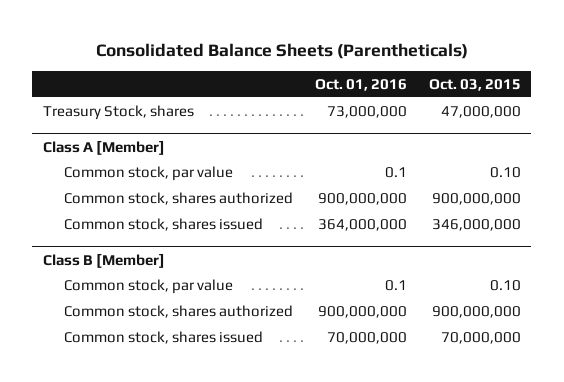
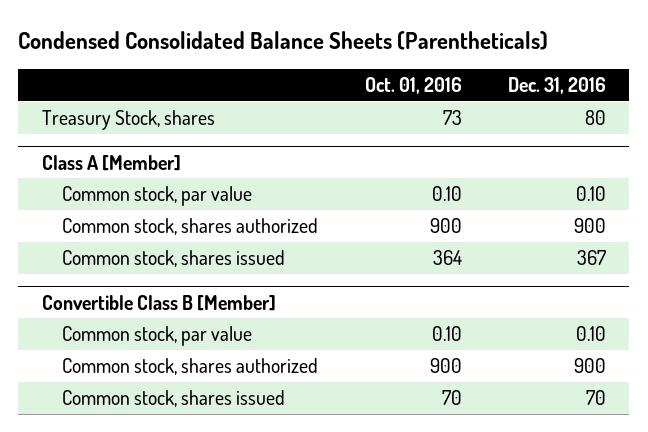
- Consolidated Balance Sheets (Parentheticals)
+ Condensed Consolidated Balance Sheets (Parentheticals)
- | Oct. 01, 2016 | Oct. 03, 2015
+ | Oct. 01, 2016 | Dec. 31, 2016
- Treasury Stock, shares | 73,000,000 | 47,000,000
+ Treasury Stock, shares | 73 | 80
@ Class A [Member]
- Common stock, par value | 0.1 | 0.10
- Common stock, shares authorized | 900,000,000 | 900,000,000
- Common stock, shares issued | 364,000,000 | 346,000,000
- Class B [Member]
- Common stock, par value | 0.1 | 0.10
- Common stock, shares authorized | 900,000,000 | 900,000,000
- Common stock, shares issued | 70,000,000 | 70,000,000
@ Class A [Member]
+ Common stock, par value | 0.10 | 0.10
+ Common stock, shares authorized | 900 | 900
+ Common stock, shares issued | 364 | 367
+ Convertible Class B [Member]
+ Common stock, par value | 0.10 | 0.10
+ Common stock, shares authorized | 900 | 900
+ Common stock, shares issued | 70 | 70

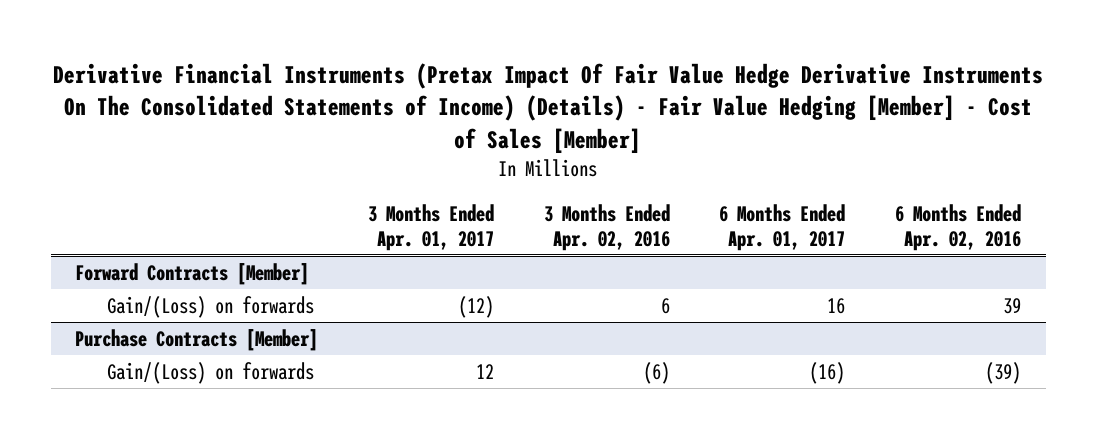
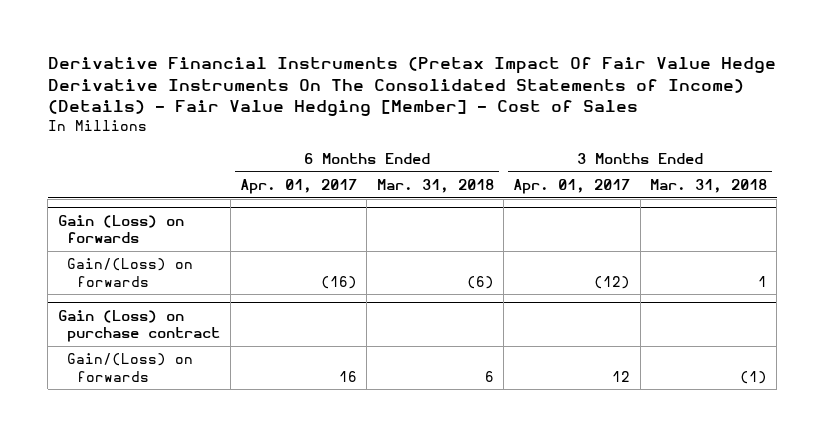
- Derivative Financial Instruments (Pretax Impact Of Fair Value Hedge Derivative Instruments On The Consolidated Statements of Income) (Details) - Fair Value Hedging [Member] - Cost of Sales [Member]
+ Derivative Financial Instruments (Pretax Impact Of Fair Value Hedge Derivative Instruments On The Consolidated Statements of Income) (Details) - Fair Value Hedging [Member] - Cost of Sales
- | 3 Months Ended Apr. 01, 2017 | 3 Months Ended Apr. 02, 2016 | 6 Months Ended Apr. 01, 2017 | 6 Months Ended Apr. 02, 2016
+ | 6 Months Ended Apr. 01, 2017 | 6 Months Ended Mar. 31, 2018 | 3 Months Ended Apr. 01, 2017 | 3 Months Ended Mar. 31, 2018
- Forward Contracts [Member]
- Gain/(Loss) on forwards | (12) | 6 | 16 | 39
- Purchase Contracts [Member]
- Gain/(Loss) on forwards | 12 | (6) | (16) | (39)
+ Gain (Loss) on forwards
+ Gain/(Loss) on forwards | (16) | (6) | (12) | 1
+ Gain (Loss) on purchase contract
+ Gain/(Loss) on forwards | 16 | 6 | 12 | (1)

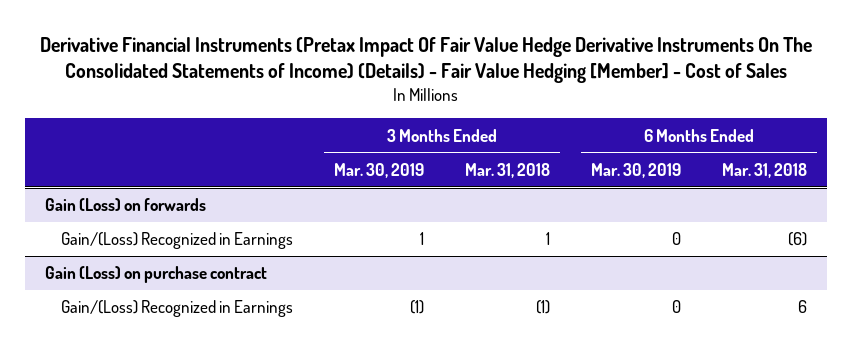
- | 6 Months Ended Apr. 01, 2017 | 6 Months Ended Mar. 31, 2018 | 3 Months Ended Apr. 01, 2017 | 3 Months Ended Mar. 31, 2018
+ | 3 Months Ended Mar. 30, 2019 | 3 Months Ended Mar. 31, 2018 | 6 Months Ended Mar. 30, 2019 | 6 Months Ended Mar. 31, 2018
@ Gain (Loss) on forwards
- Gain/(Loss) on forwards | (16) | (6) | (12) | 1
+ Gain/(Loss) Recognized in Earnings | 1 | 1 | 0 | (6)
@ Gain (Loss) on purchase contract
- Gain/(Loss) on forwards | 16 | 6 | 12 | (1)
+ Gain/(Loss) Recognized in Earnings | (1) | (1) | 0 | 6

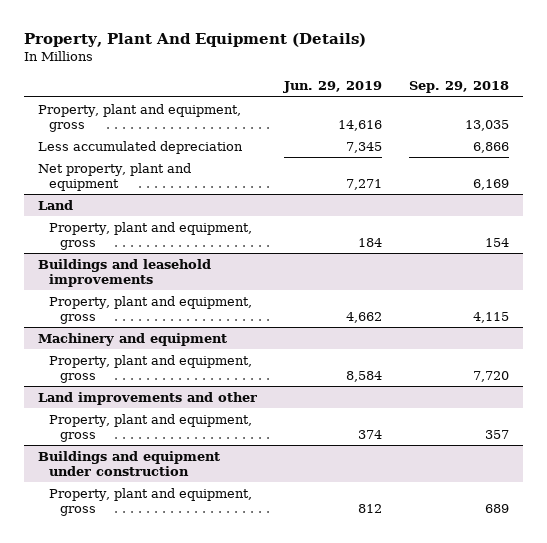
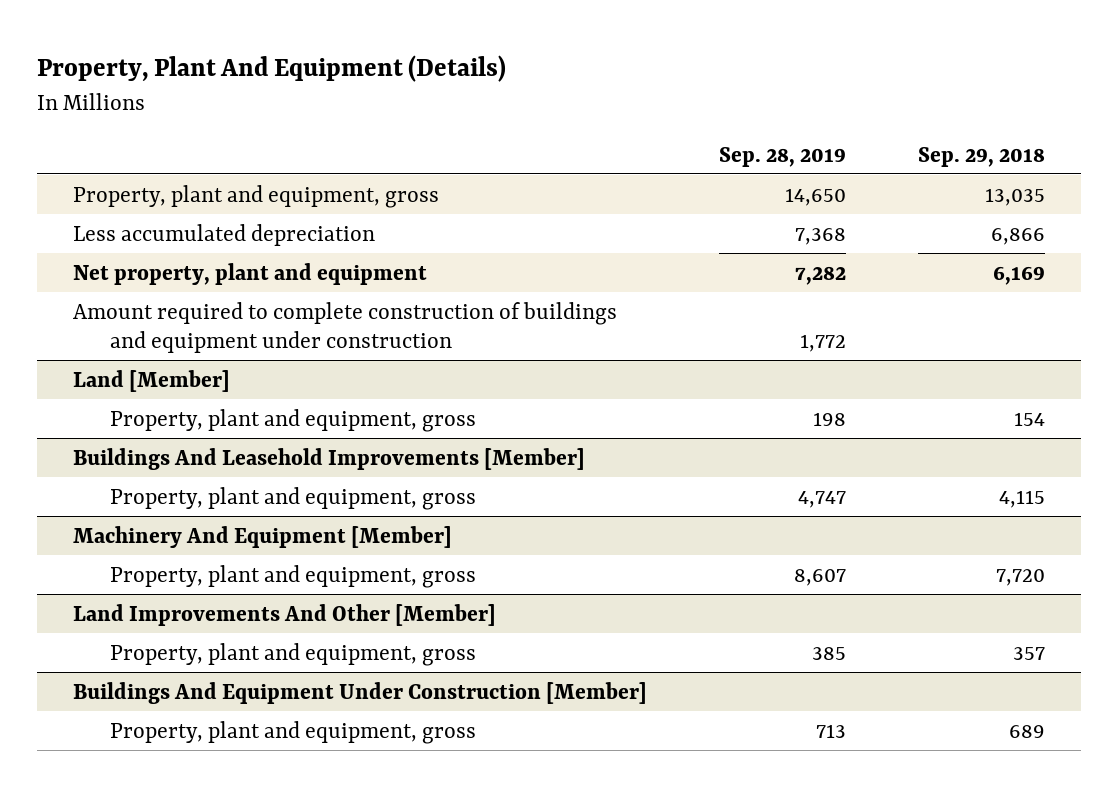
- | Jun. 29, 2019 | Sep. 29, 2018
+ | Sep. 28, 2019 | Sep. 29, 2018
- Land
+ Amount required to complete construction of buildings and equipment under construction | 1,772 |
+ Land [Member]
- Buildings and leasehold improvements
+ Buildings And Leasehold Improvements [Member]
- Machinery and equipment
+ Machinery And Equipment [Member]
- Land improvements and other
+ Land Improvements And Other [Member]
- Buildings and equipment under construction
+ Buildings And Equipment Under Construction [Member]

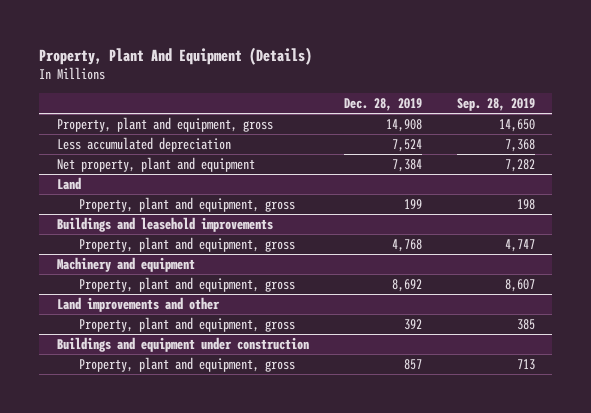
- | Sep. 28, 2019 | Sep. 29, 2018
+ | Dec. 28, 2019 | Sep. 28, 2019
- Amount required to complete construction of buildings and equipment under construction | 1,772 |
- Land [Member]
+ Land
- Buildings And Leasehold Improvements [Member]
+ Buildings and leasehold improvements
- Machinery And Equipment [Member]
+ Machinery and equipment
- Land Improvements And Other [Member]
+ Land improvements and other
- Buildings And Equipment Under Construction [Member]
+ Buildings and equipment under construction

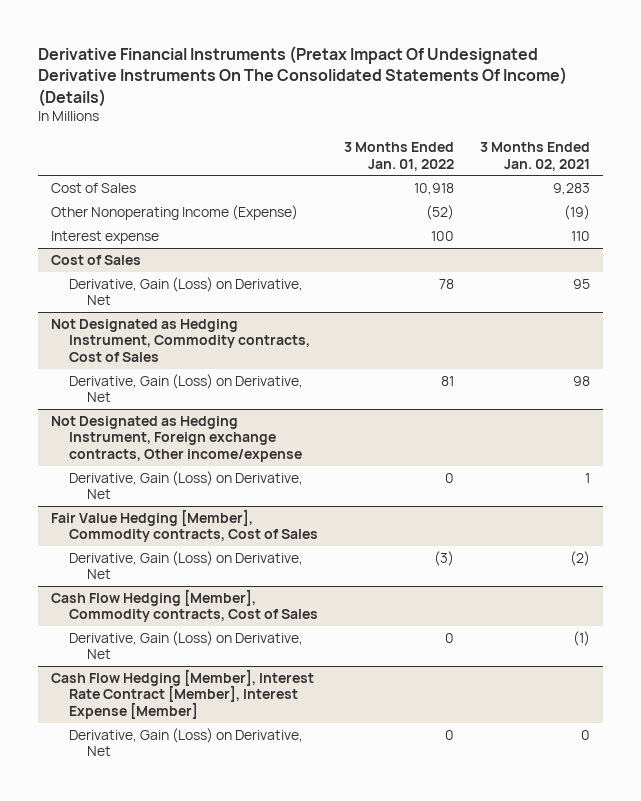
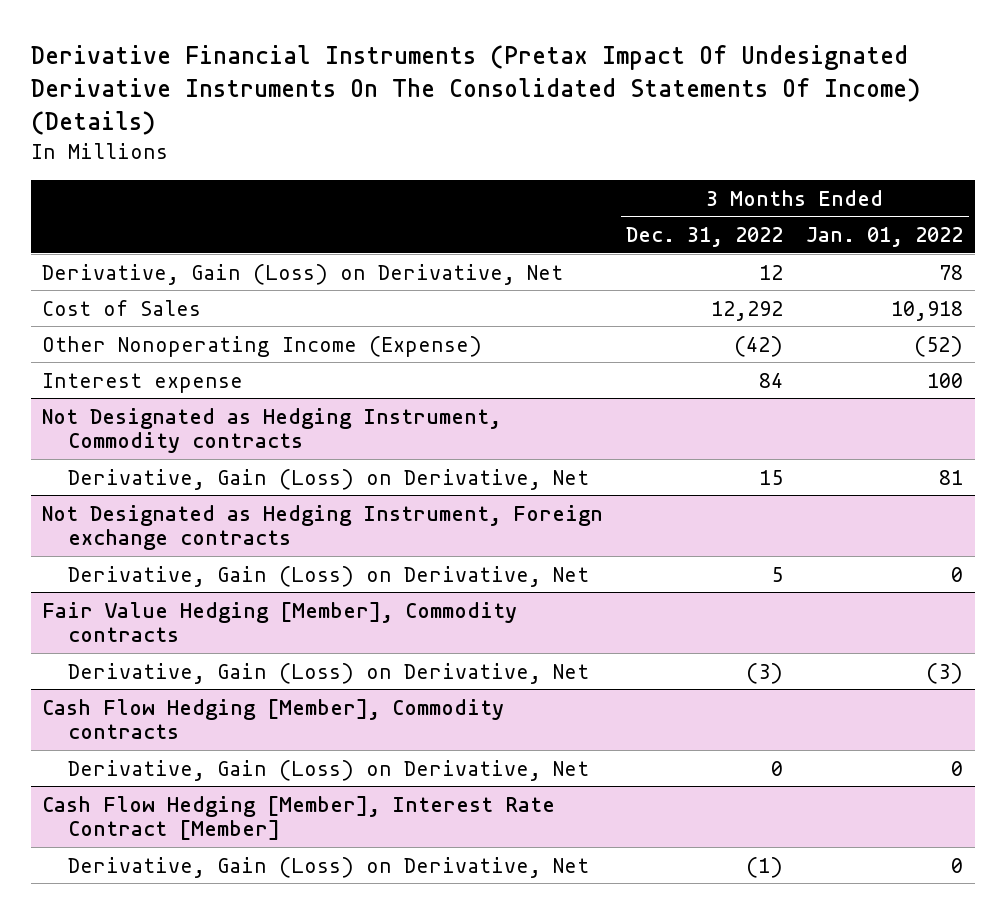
- | 3 Months Ended Jan. 01, 2022 | 3 Months Ended Jan. 02, 2021
+ | 3 Months Ended Dec. 31, 2022 | 3 Months Ended Jan. 01, 2022
+ Derivative, Gain (Loss) on Derivative, Net | 12 | 78
- Cost of Sales
- Derivative, Gain (Loss) on Derivative, Net | 78 | 95
- Not Designated as Hedging Instrument, Commodity contracts, Cost of Sales
+ Not Designated as Hedging Instrument, Commodity contracts
- Not Designated as Hedging Instrument, Foreign exchange contracts, Other income/expense
+ Not Designated as Hedging Instrument, Foreign exchange contracts
- Fair Value Hedging [Member], Commodity contracts, Cost of Sales
+ Fair Value Hedging [Member], Commodity contracts
- Cash Flow Hedging [Member], Commodity contracts, Cost of Sales
+ Cash Flow Hedging [Member], Commodity contracts
- Cash Flow Hedging [Member], Interest Rate Contract [Member], Interest Expense [Member]
+ Cash Flow Hedging [Member], Interest Rate Contract [Member]

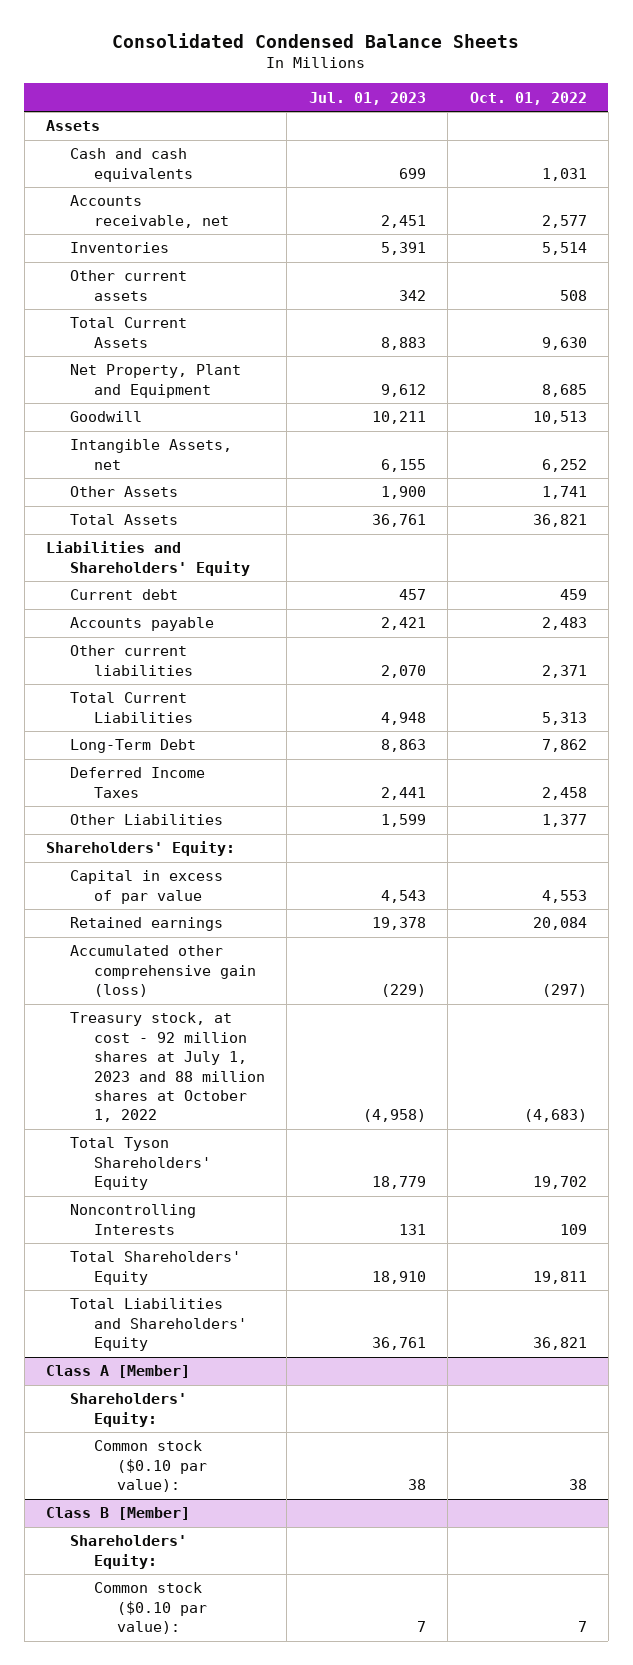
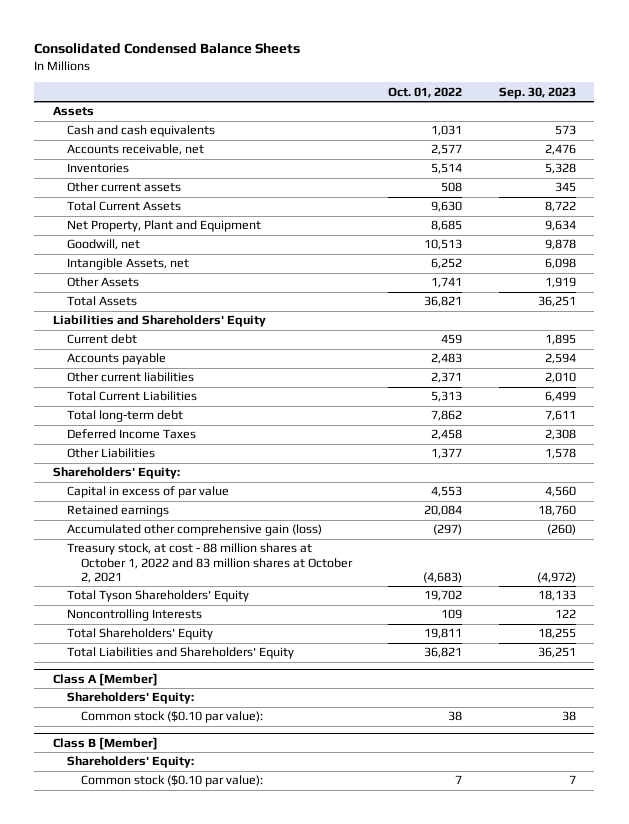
- | Jul. 01, 2023 | Oct. 01, 2022
+ | Oct. 01, 2022 | Sep. 30, 2023
- Goodwill | 10,211 | 10,513
+ Goodwill, net | 10,513 | 9,878
- Long-Term Debt | 8,863 | 7,862
+ Total long-term debt | 7,862 | 7,611
- Treasury stock, at cost - 92 million shares at July 1, 2023 and 88 million shares at October 1, 2022 | (4,958) | (4,683)
+ Treasury stock, at cost - 88 million shares at October 1, 2022 and 83 million shares at October 2, 2021 | (4,683) | (4,972)

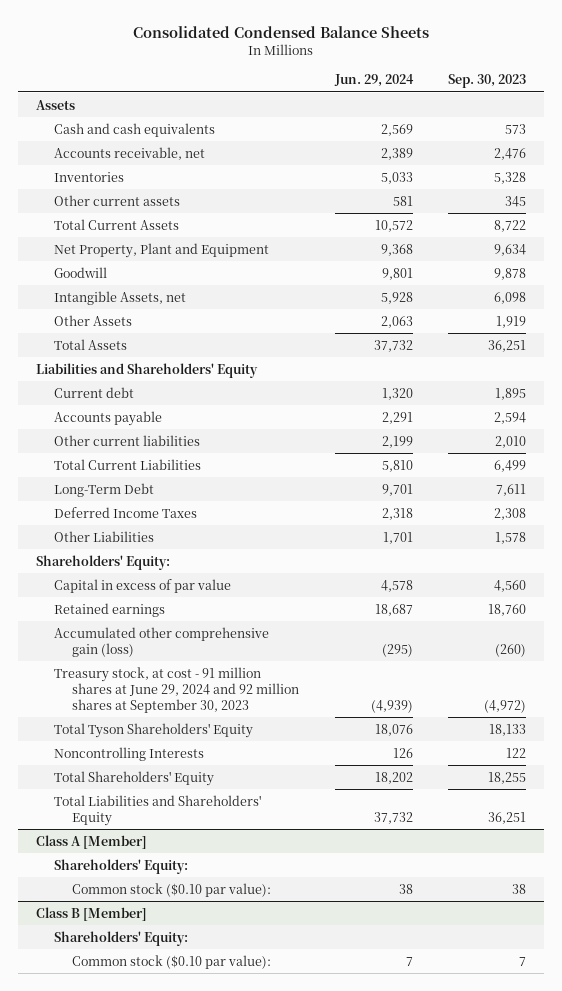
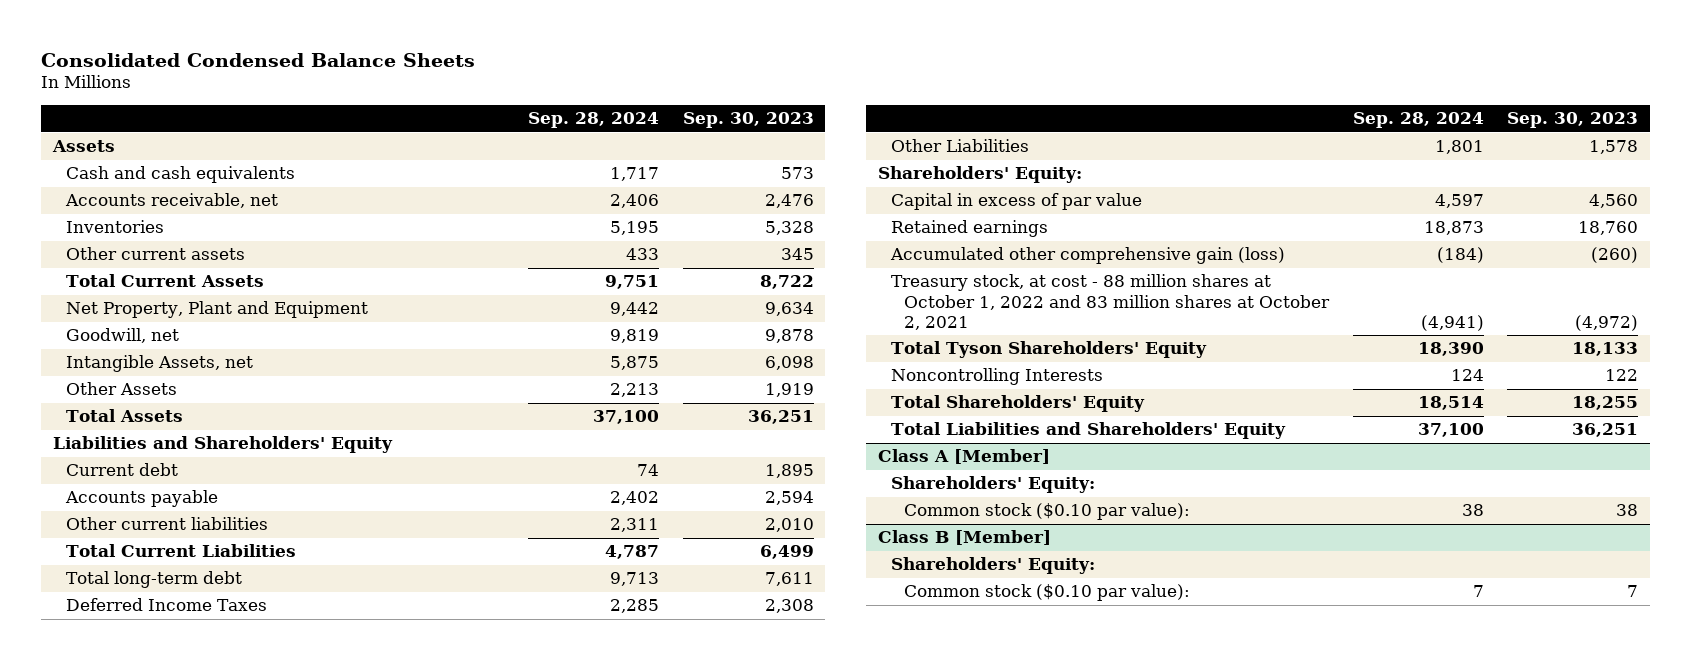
- | Jun. 29, 2024 | Sep. 30, 2023
+ | Sep. 28, 2024 | Sep. 30, 2023
- Goodwill | 9,801 | 9,878
+ Goodwill, net | 9,819 | 9,878
- Long-Term Debt | 9,701 | 7,611
+ Total long-term debt | 9,713 | 7,611
- Treasury stock, at cost - 91 million shares at June 29, 2024 and 92 million shares at September 30, 2023 | (4,939) | (4,972)
+ Treasury stock, at cost - 88 million shares at October 1, 2022 and 83 million shares at October 2, 2021 | (4,941) | (4,972)

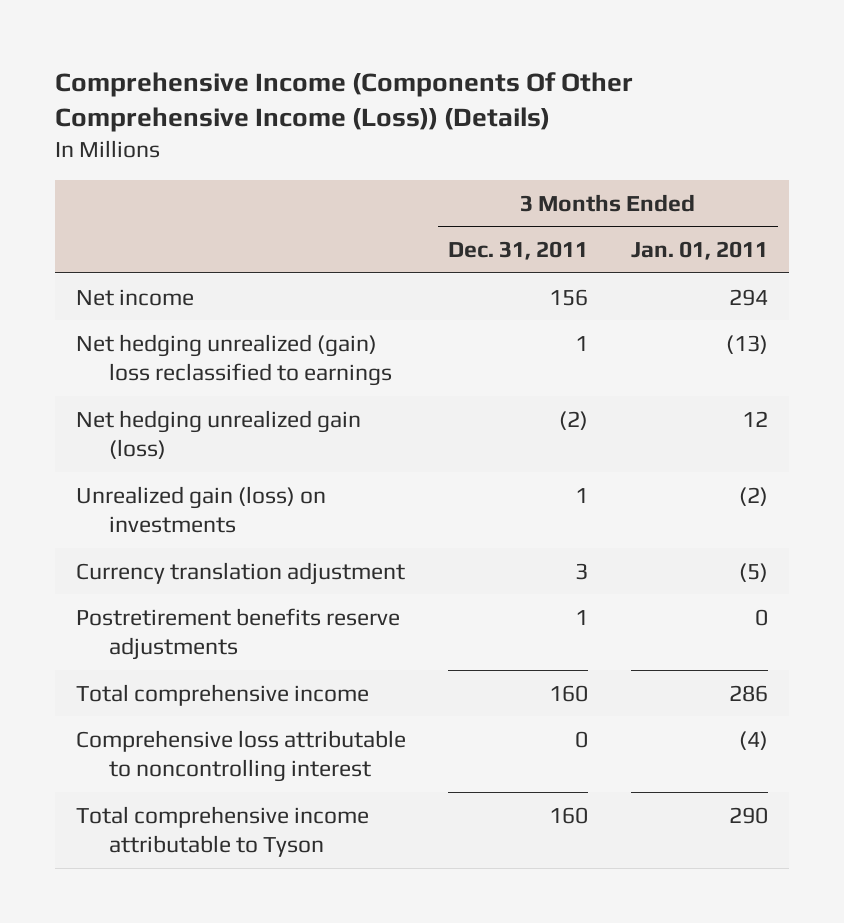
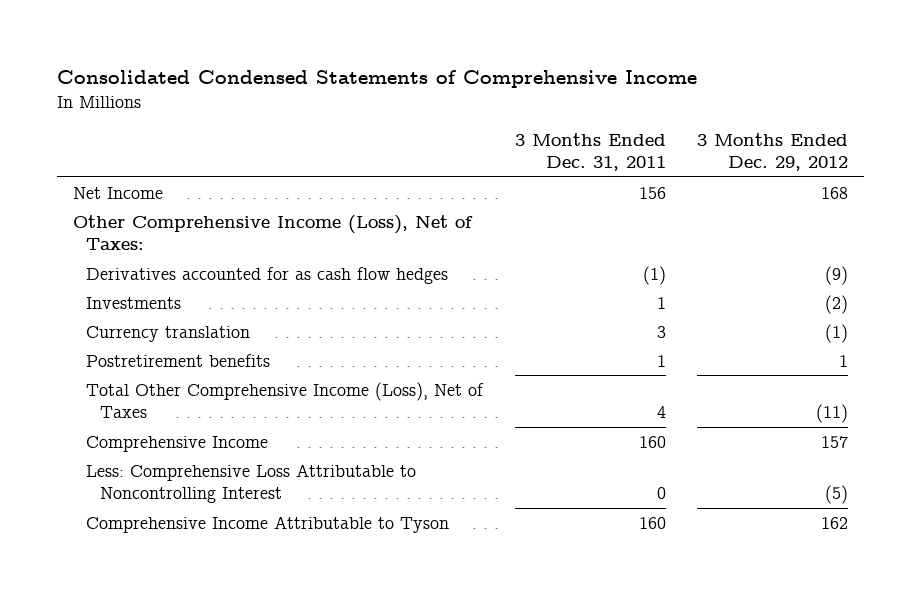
- Comprehensive Income (Components Of Other Comprehensive Income (Loss)) (Details)
+ Consolidated Condensed Statements of Comprehensive Income
- | 3 Months Ended Dec. 31, 2011 | 3 Months Ended Jan. 01, 2011
+ | 3 Months Ended Dec. 31, 2011 | 3 Months Ended Dec. 29, 2012
- Net income | 156 | 294
- Net hedging unrealized (gain) loss reclassified to earnings | 1 | (13)
- Net hedging unrealized gain (loss) | (2) | 12
- Unrealized gain (loss) on investments | 1 | (2)
- Currency translation adjustment | 3 | (5)
- Postretirement benefits reserve adjustments | 1 | 0
- Total comprehensive income | 160 | 286
- Comprehensive loss attributable to noncontrolling interest | 0 | (4)
- Total comprehensive income attributable to Tyson | 160 | 290
+ Net Income | 156 | 168
+ Other Comprehensive Income (Loss), Net of Taxes:
+ Derivatives accounted for as cash flow hedges | (1) | (9)
+ Investments | 1 | (2)
+ Currency translation | 3 | (1)
+ Postretirement benefits | 1 | 1
+ Total Other Comprehensive Income (Loss), Net of Taxes | 4 | (11)
+ Comprehensive Income | 160 | 157
+ Less: Comprehensive Loss Attributable to Noncontrolling Interest | 0 | (5)
+ Comprehensive Income Attributable to Tyson | 160 | 162

